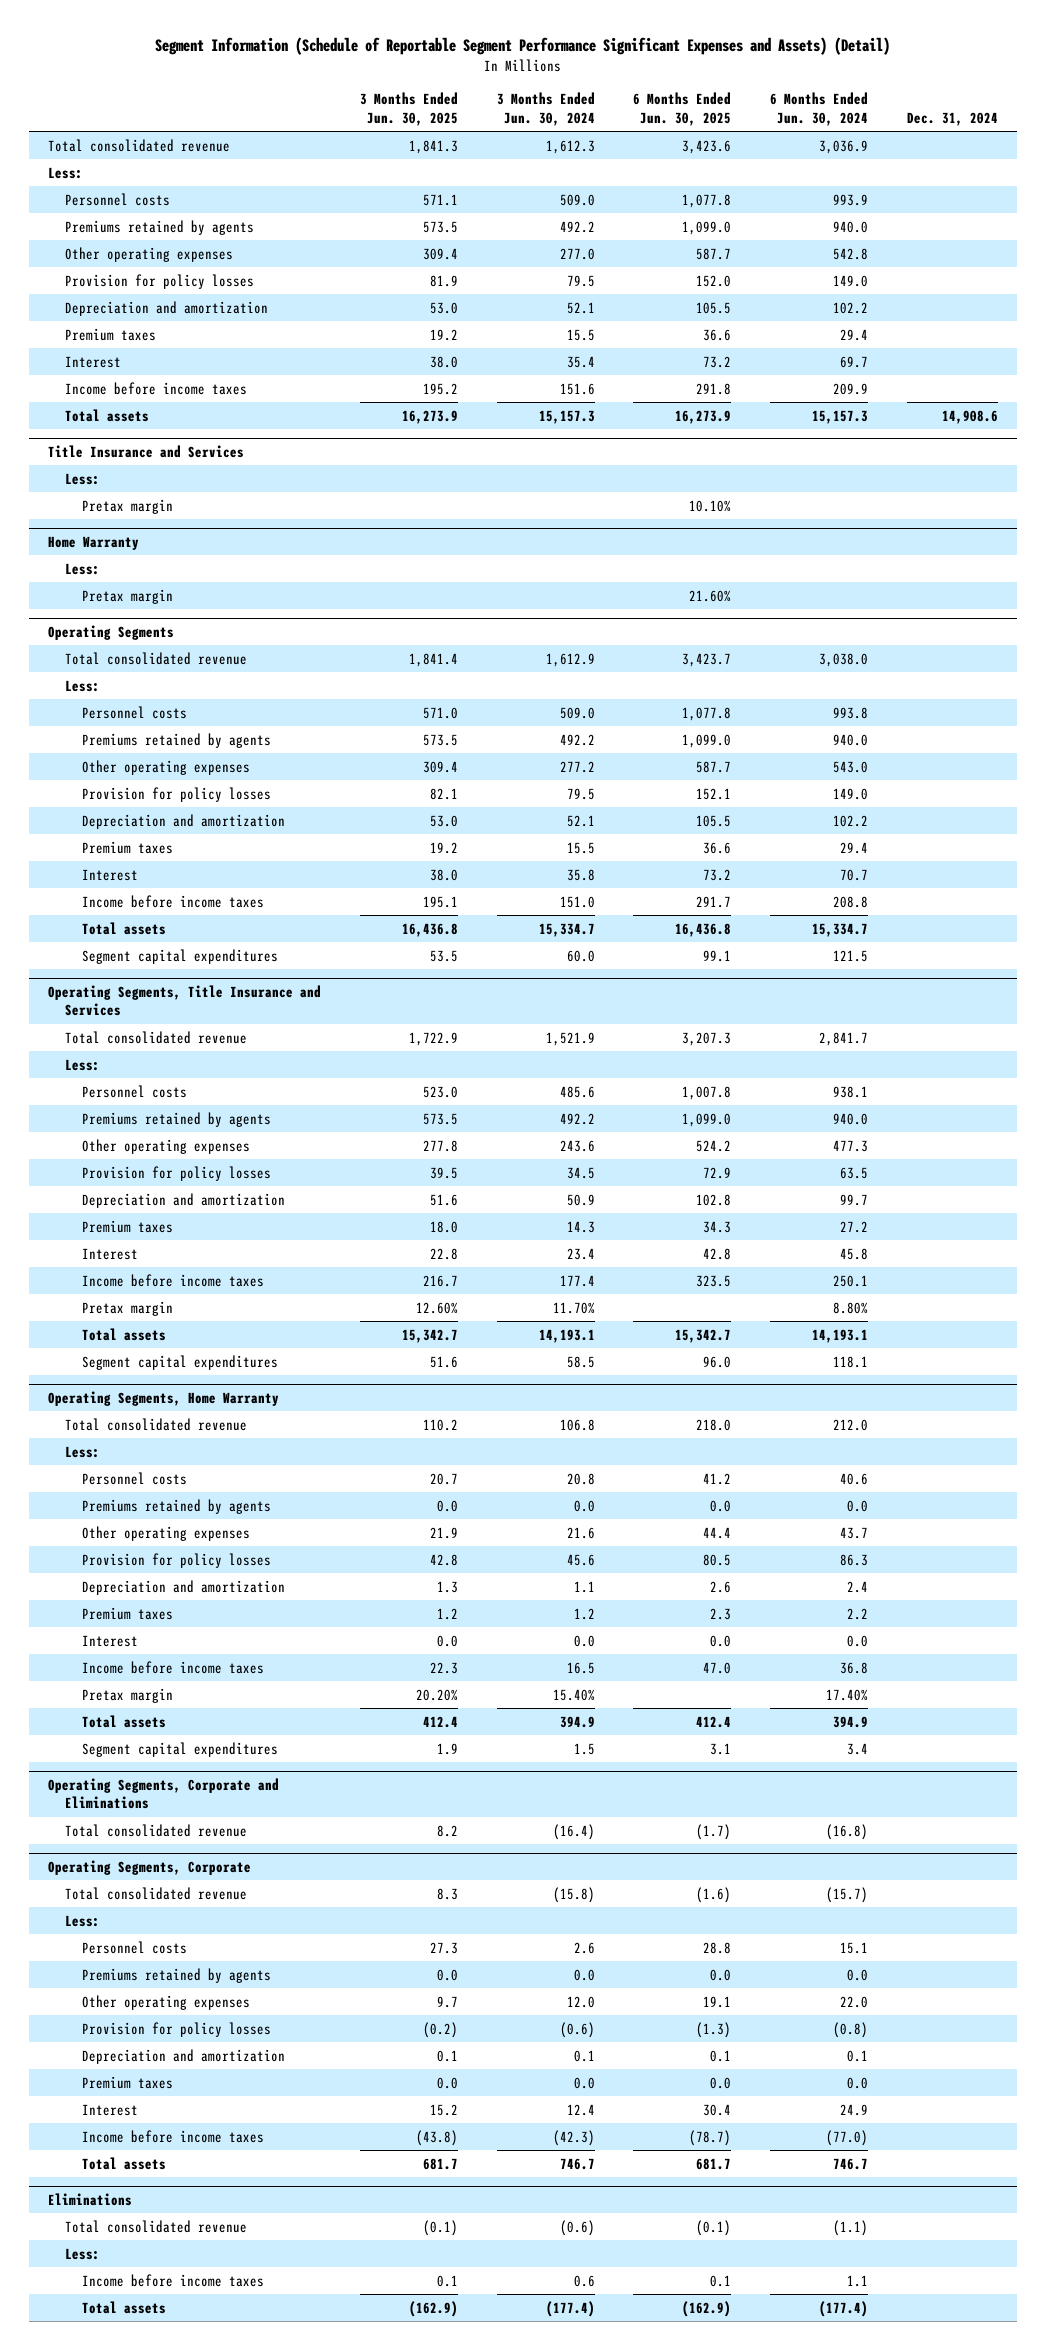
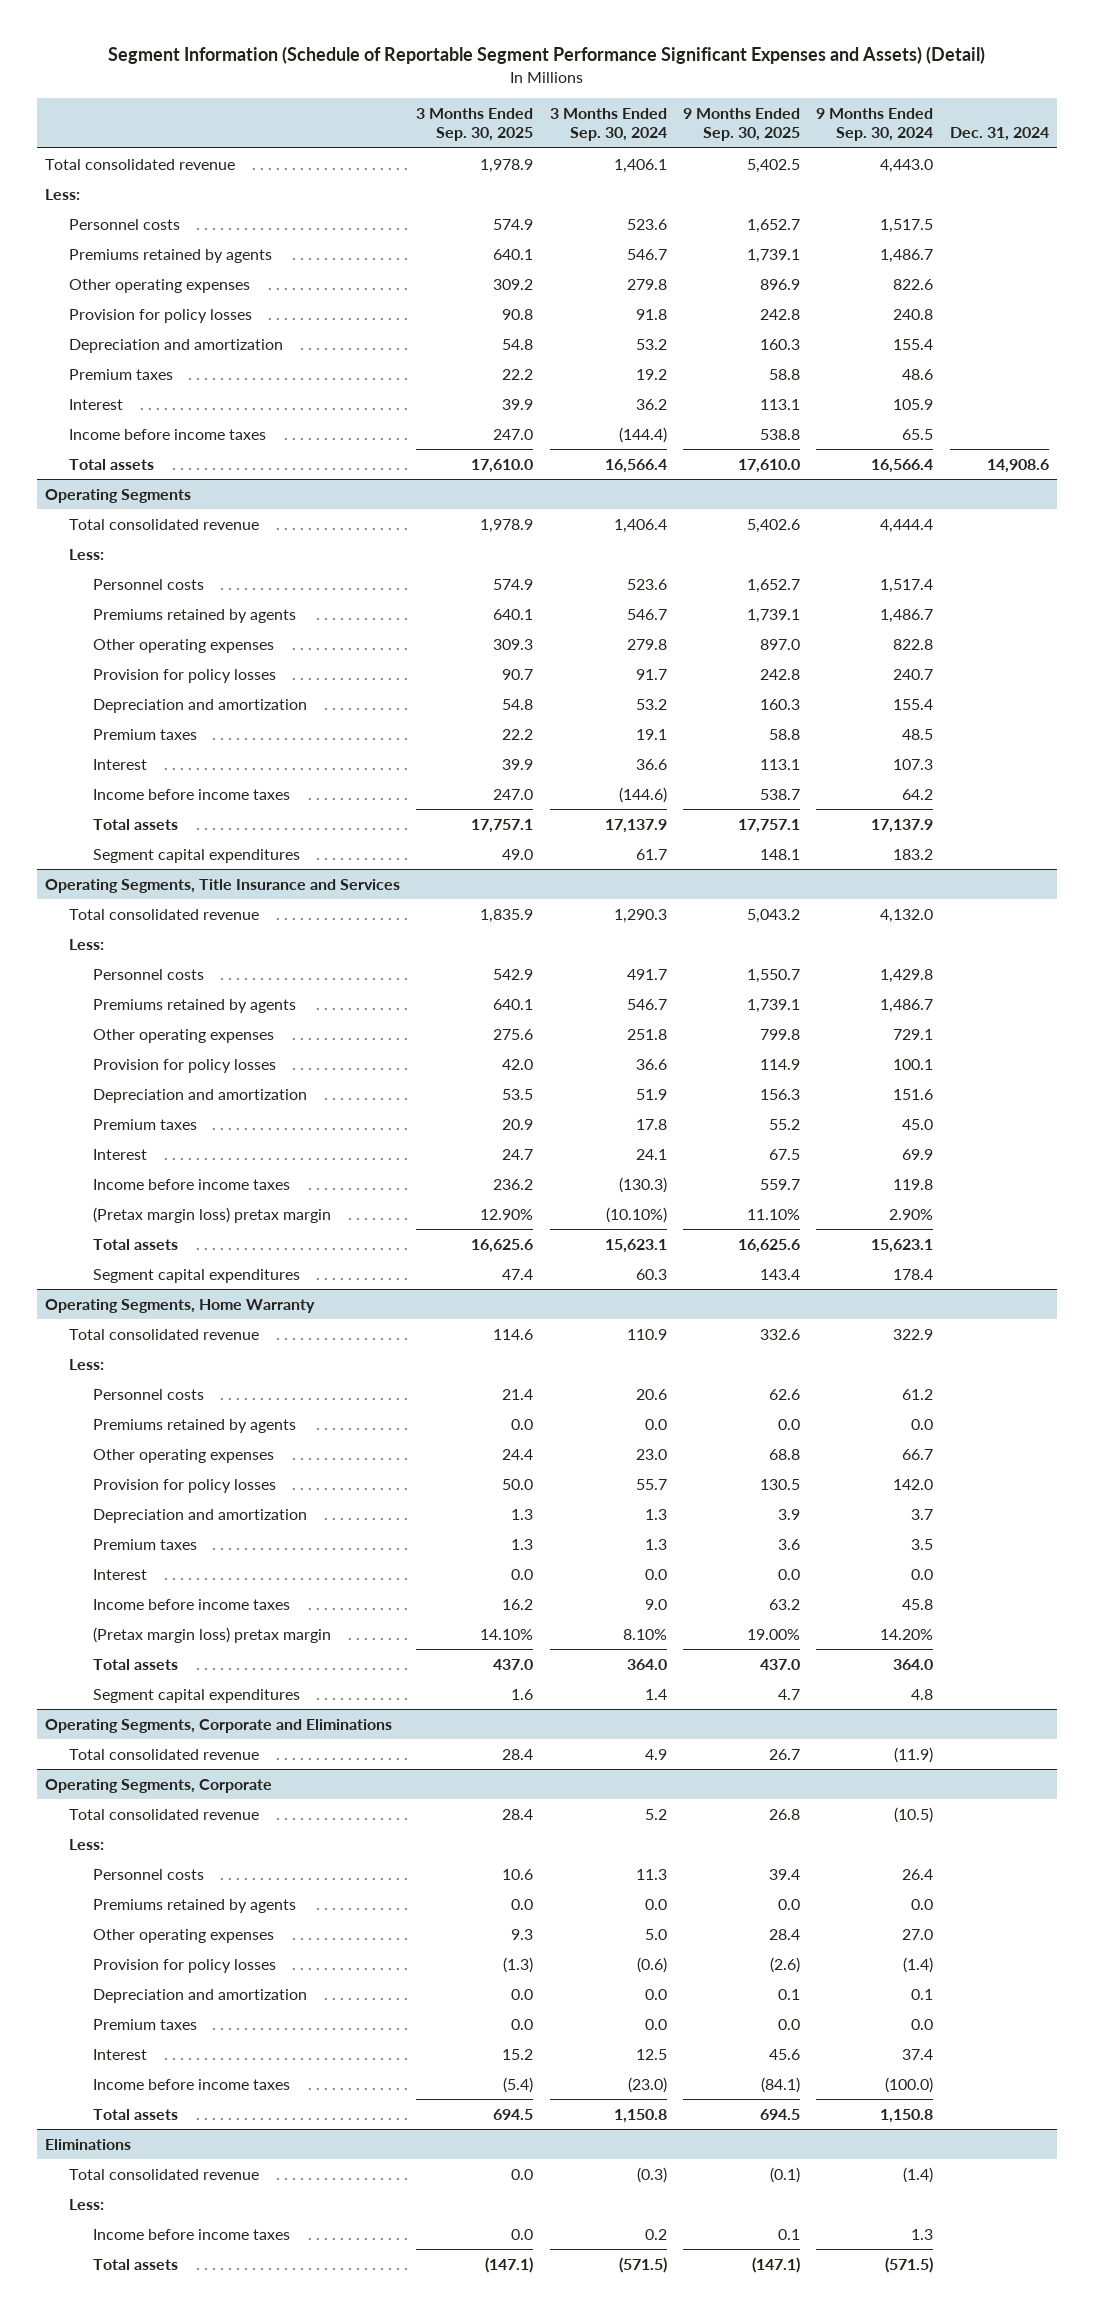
- | 3 Months Ended Jun. 30, 2025 | 3 Months Ended Jun. 30, 2024 | 6 Months Ended Jun. 30, 2025 | 6 Months Ended Jun. 30, 2024 | Dec. 31, 2024
+ | 3 Months Ended Sep. 30, 2025 | 3 Months Ended Sep. 30, 2024 | 9 Months Ended Sep. 30, 2025 | 9 Months Ended Sep. 30, 2024 | Dec. 31, 2024
- Title Insurance and Services
- Less:
- Pretax margin | | | 10.10% | |
- Home Warranty
- Less:
- Pretax margin | | | 21.60% | |
@ Operating Segments, Title Insurance and Services
- Pretax margin | 12.60% | 11.70% | | 8.80% |
+ (Pretax margin loss) pretax margin | 12.90% | (10.10%) | 11.10% | 2.90% |
@ Operating Segments, Home Warranty
- Pretax margin | 20.20% | 15.40% | | 17.40% |
+ (Pretax margin loss) pretax margin | 14.10% | 8.10% | 19.00% | 14.20% |

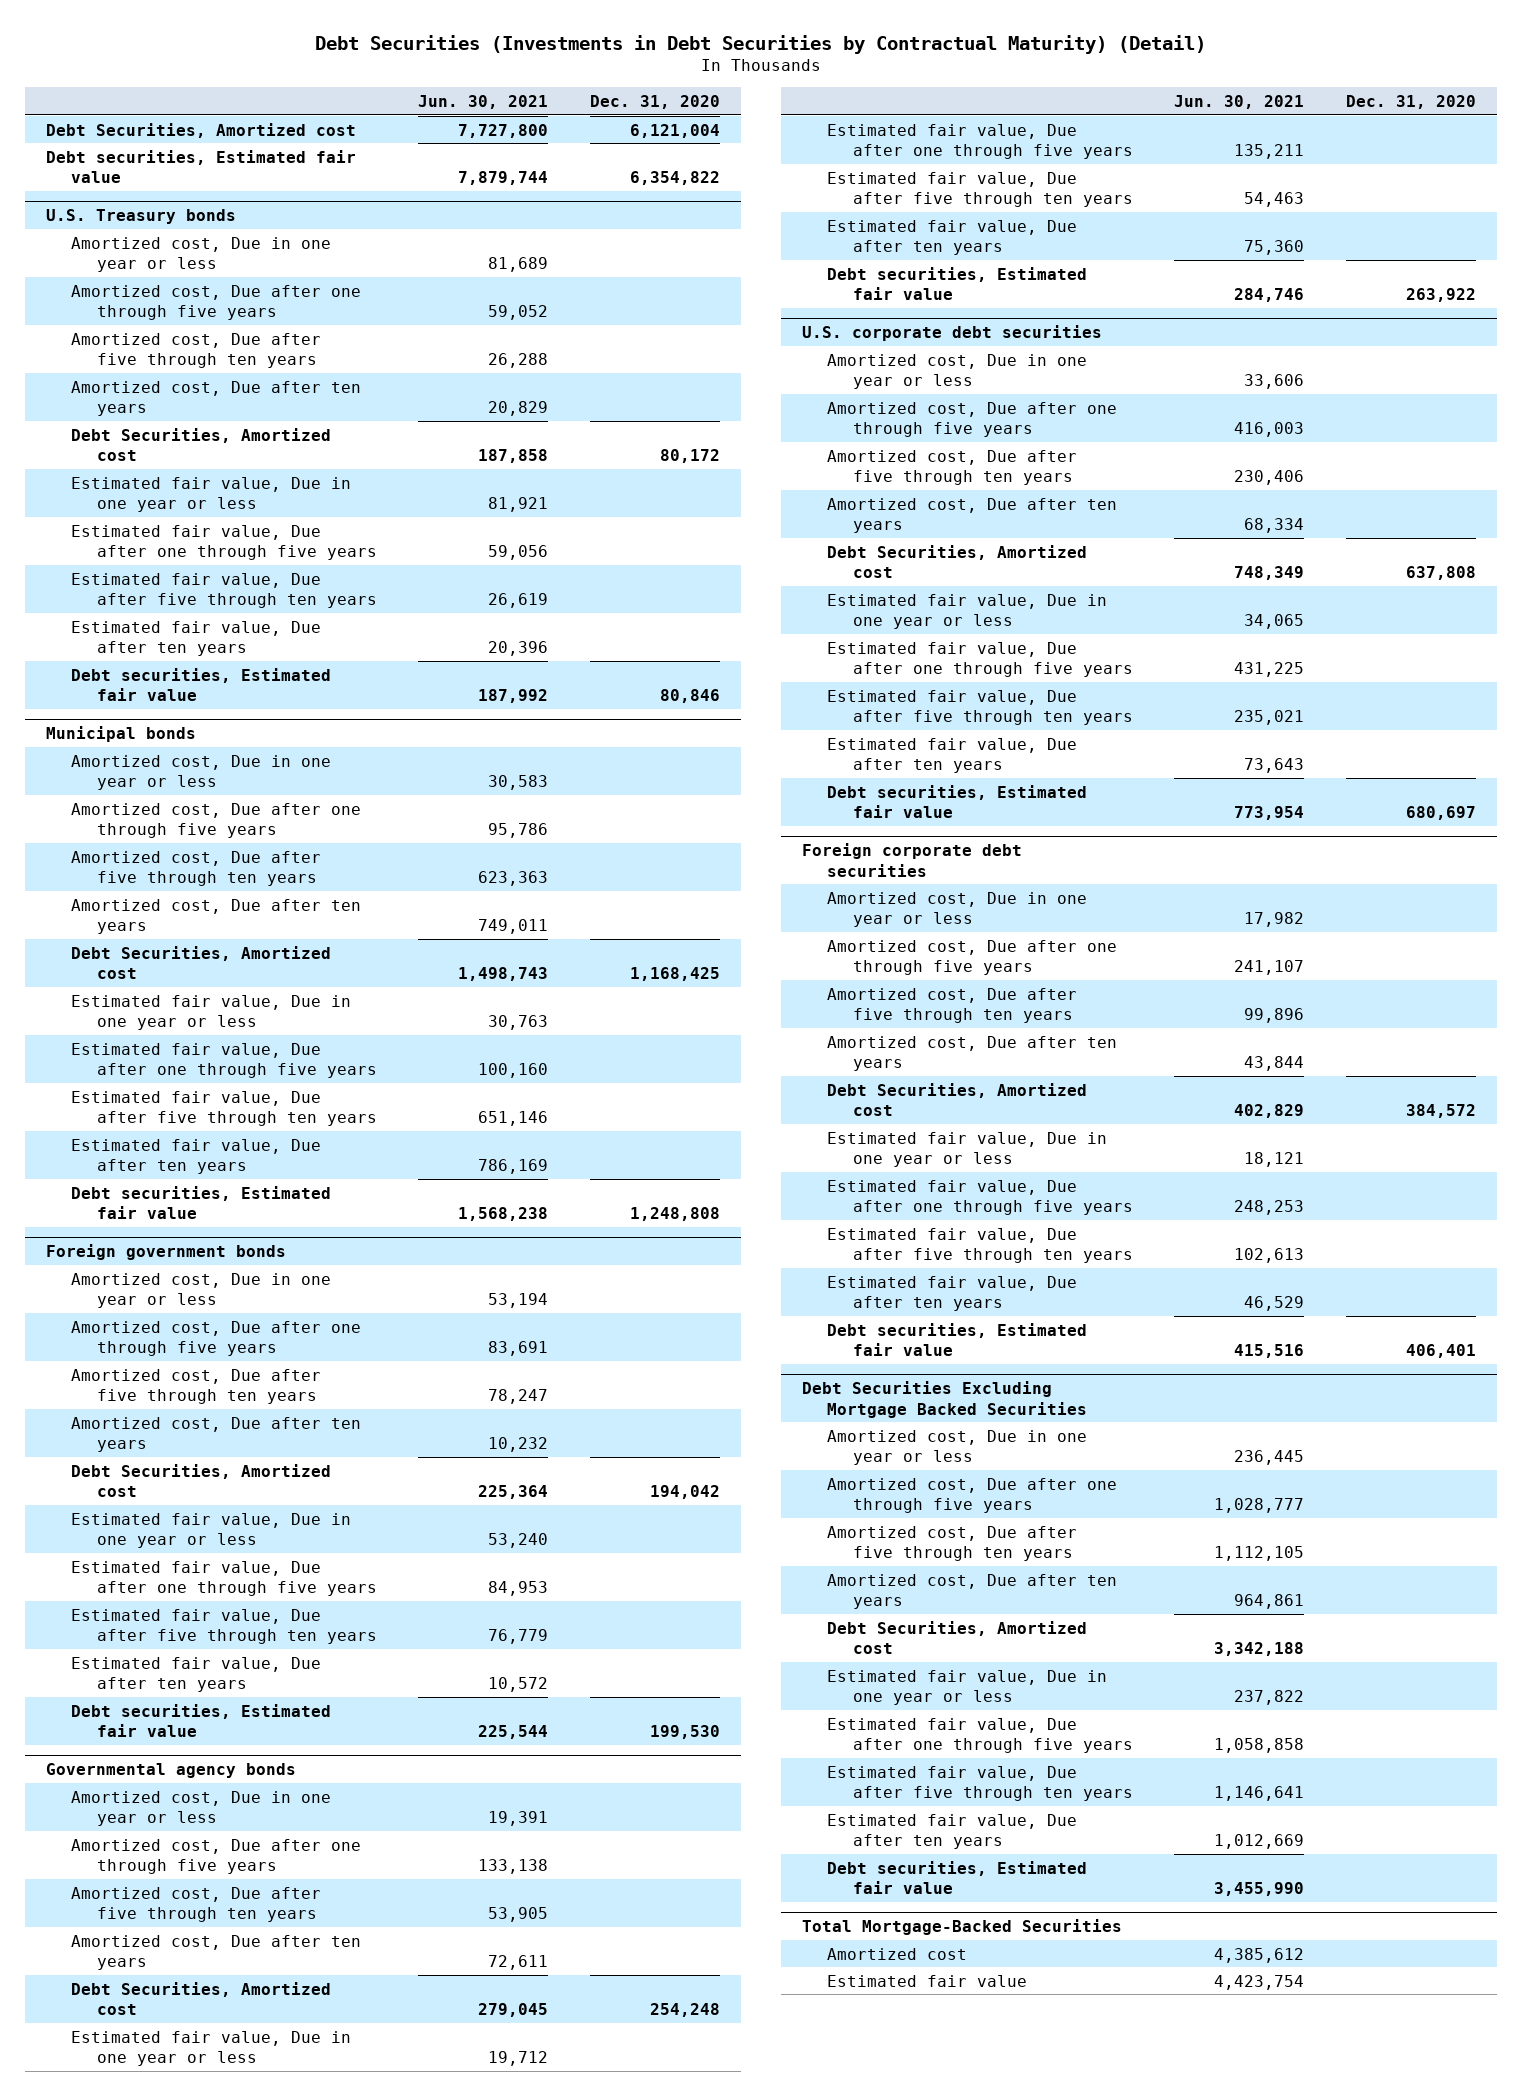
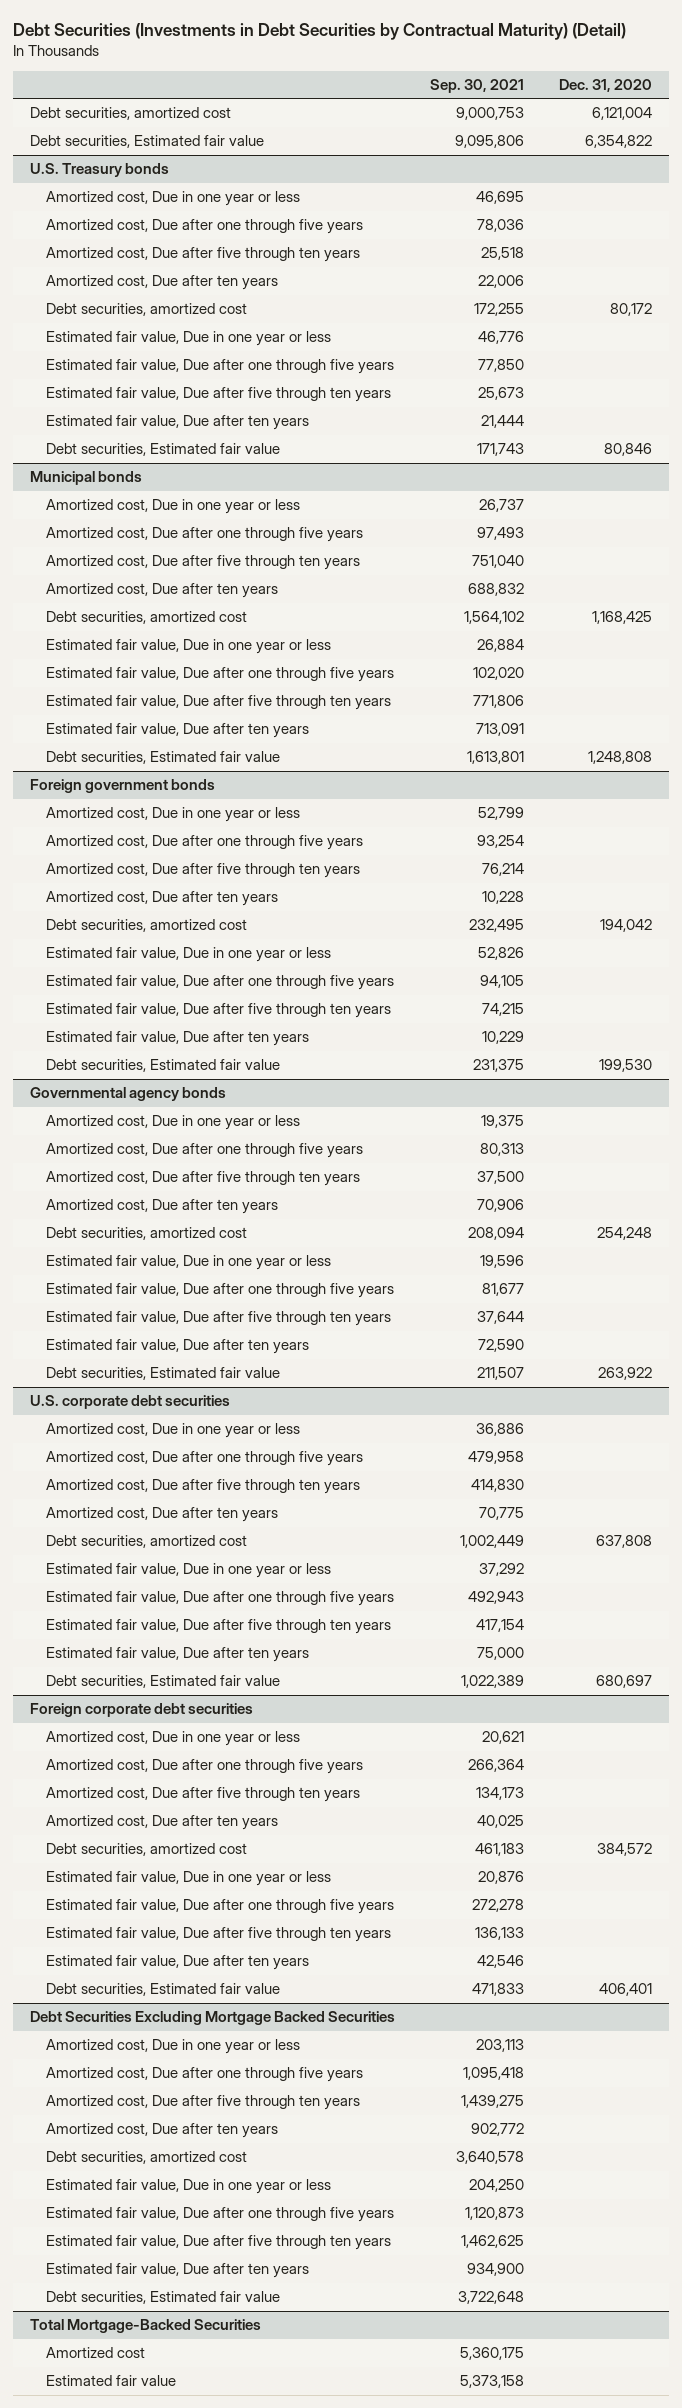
- | Jun. 30, 2021 | Dec. 31, 2020
+ | Sep. 30, 2021 | Dec. 31, 2020
- Debt Securities, Amortized cost | 7,727,800 | 6,121,004
+ Debt securities, amortized cost | 9,000,753 | 6,121,004
@ U.S. Treasury bonds
- Debt Securities, Amortized cost | 187,858 | 80,172
+ Debt securities, amortized cost | 172,255 | 80,172
@ Municipal bonds
- Debt Securities, Amortized cost | 1,498,743 | 1,168,425
+ Debt securities, amortized cost | 1,564,102 | 1,168,425
@ Foreign government bonds
- Debt Securities, Amortized cost | 225,364 | 194,042
+ Debt securities, amortized cost | 232,495 | 194,042
@ Governmental agency bonds
- Debt Securities, Amortized cost | 279,045 | 254,248
+ Debt securities, amortized cost | 208,094 | 254,248
@ U.S. corporate debt securities
- Debt Securities, Amortized cost | 748,349 | 637,808
+ Debt securities, amortized cost | 1,002,449 | 637,808
@ Foreign corporate debt securities
- Debt Securities, Amortized cost | 402,829 | 384,572
+ Debt securities, amortized cost | 461,183 | 384,572
@ Debt Securities Excluding Mortgage Backed Securities
- Debt Securities, Amortized cost | 3,342,188 |
+ Debt securities, amortized cost | 3,640,578 |

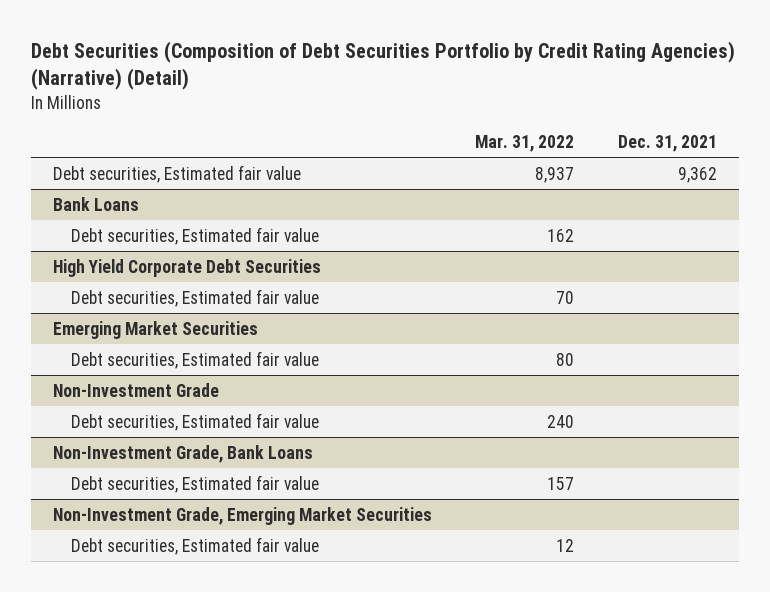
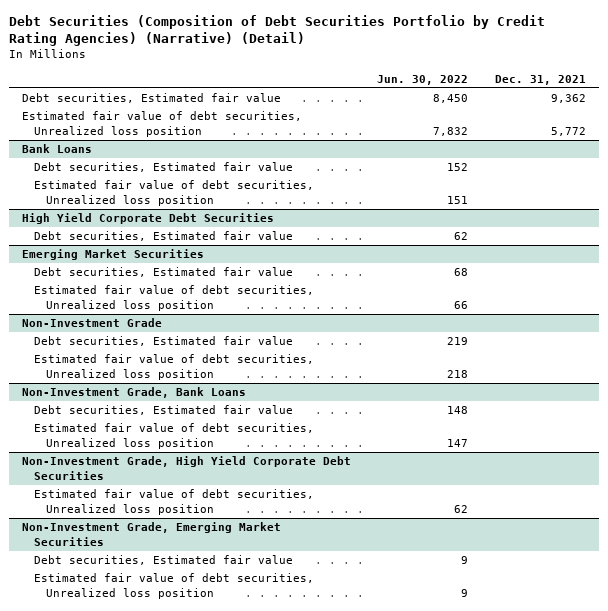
- | Mar. 31, 2022 | Dec. 31, 2021
+ | Jun. 30, 2022 | Dec. 31, 2021
+ Estimated fair value of debt securities, Unrealized loss position | 7,832 | 5,772
@ Bank Loans
+ Estimated fair value of debt securities, Unrealized loss position | 151 |
@ Emerging Market Securities
+ Estimated fair value of debt securities, Unrealized loss position | 66 |
@ Non-Investment Grade
+ Estimated fair value of debt securities, Unrealized loss position | 218 |
@ Non-Investment Grade, Bank Loans
+ Estimated fair value of debt securities, Unrealized loss position | 147 |
+ Non-Investment Grade, High Yield Corporate Debt Securities
+ Estimated fair value of debt securities, Unrealized loss position | 62 |
@ Non-Investment Grade, Emerging Market Securities
+ Estimated fair value of debt securities, Unrealized loss position | 9 |

